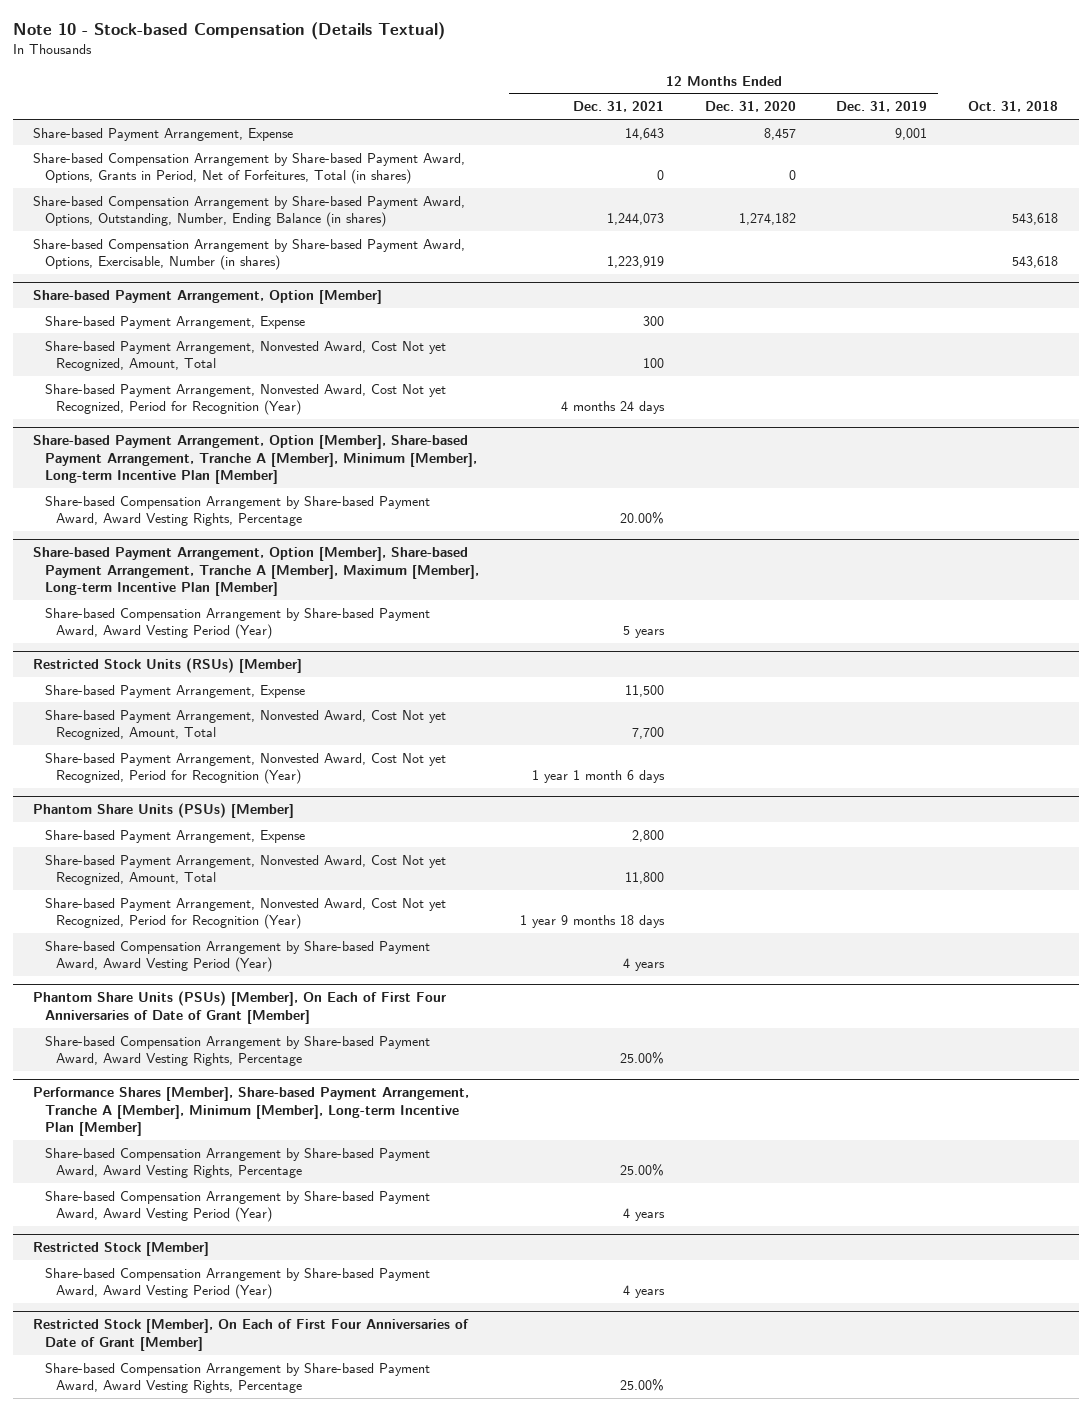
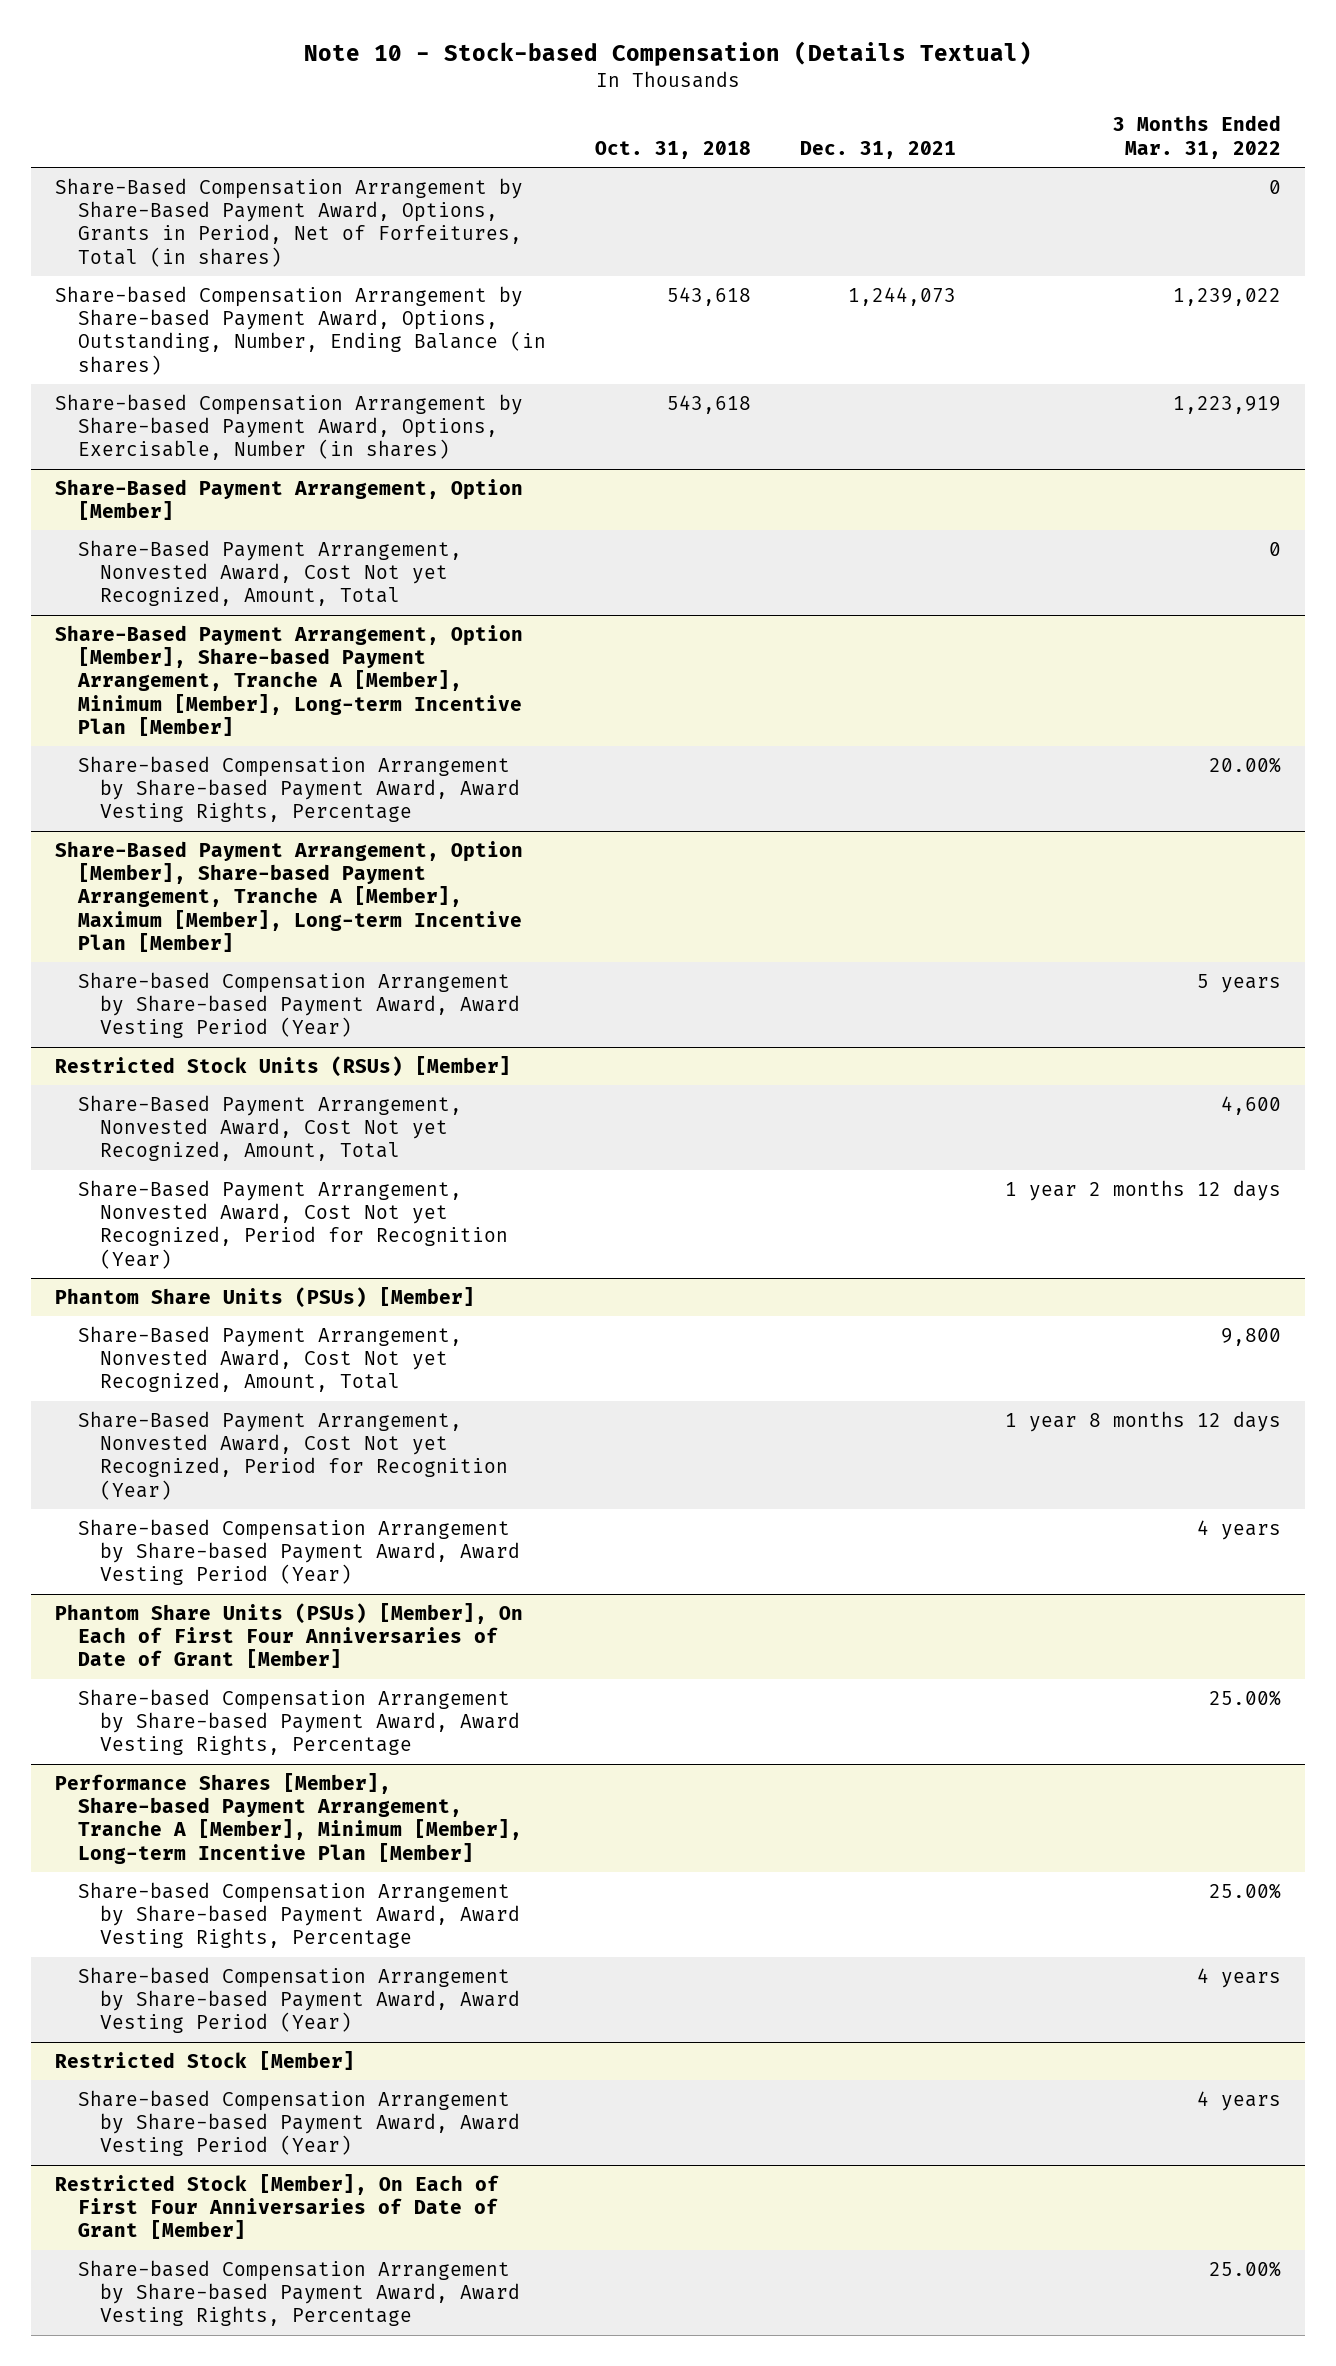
- | 12 Months Ended Dec. 31, 2021 | 12 Months Ended Dec. 31, 2020 | 12 Months Ended Dec. 31, 2019 | Oct. 31, 2018
+ | Oct. 31, 2018 | Dec. 31, 2021 | 3 Months Ended Mar. 31, 2022
- Share-based Payment Arrangement, Expense | 14,643 | 8,457 | 9,001 |
- Share-based Compensation Arrangement by Share-based Payment Award, Options, Grants in Period, Net of Forfeitures, Total (in shares) | 0 | 0 | |
+ Share-Based Compensation Arrangement by Share-Based Payment Award, Options, Grants in Period, Net of Forfeitures, Total (in shares) | | | 0
- Share-based Payment Arrangement, Option [Member]
- Share-based Payment Arrangement, Expense | 300 | | |
- Share-based Payment Arrangement, Nonvested Award, Cost Not yet Recognized, Amount, Total | 100 | | |
- Share-based Payment Arrangement, Nonvested Award, Cost Not yet Recognized, Period for Recognition (Year) | 4 months 24 days | | |
- Share-based Payment Arrangement, Option [Member], Share-based Payment Arrangement, Tranche A [Member], Minimum [Member], Long-term Incentive Plan [Member]
+ Share-Based Payment Arrangement, Option [Member]
+ Share-Based Payment Arrangement, Nonvested Award, Cost Not yet Recognized, Amount, Total | | | 0
+ Share-Based Payment Arrangement, Option [Member], Share-based Payment Arrangement, Tranche A [Member], Minimum [Member], Long-term Incentive Plan [Member]
- Share-based Payment Arrangement, Option [Member], Share-based Payment Arrangement, Tranche A [Member], Maximum [Member], Long-term Incentive Plan [Member]
+ Share-Based Payment Arrangement, Option [Member], Share-based Payment Arrangement, Tranche A [Member], Maximum [Member], Long-term Incentive Plan [Member]
@ Restricted Stock Units (RSUs) [Member]
- Share-based Payment Arrangement, Expense | 11,500 | | |
- Share-based Payment Arrangement, Nonvested Award, Cost Not yet Recognized, Amount, Total | 7,700 | | |
- Share-based Payment Arrangement, Nonvested Award, Cost Not yet Recognized, Period for Recognition (Year) | 1 year 1 month 6 days | | |
+ Share-Based Payment Arrangement, Nonvested Award, Cost Not yet Recognized, Amount, Total | | | 4,600
+ Share-Based Payment Arrangement, Nonvested Award, Cost Not yet Recognized, Period for Recognition (Year) | | | 1 year 2 months 12 days
@ Phantom Share Units (PSUs) [Member]
- Share-based Payment Arrangement, Expense | 2,800 | | |
- Share-based Payment Arrangement, Nonvested Award, Cost Not yet Recognized, Amount, Total | 11,800 | | |
- Share-based Payment Arrangement, Nonvested Award, Cost Not yet Recognized, Period for Recognition (Year) | 1 year 9 months 18 days | | |
+ Share-Based Payment Arrangement, Nonvested Award, Cost Not yet Recognized, Amount, Total | | | 9,800
+ Share-Based Payment Arrangement, Nonvested Award, Cost Not yet Recognized, Period for Recognition (Year) | | | 1 year 8 months 12 days

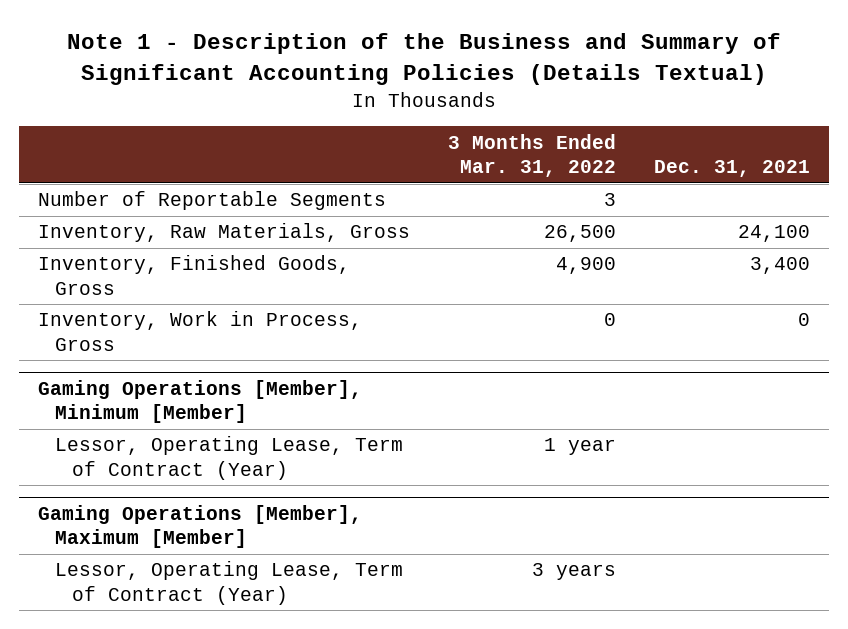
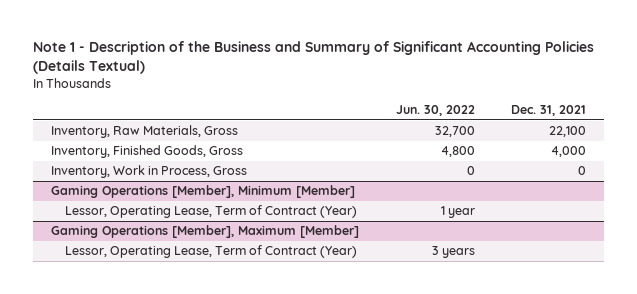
- | 3 Months Ended Mar. 31, 2022 | Dec. 31, 2021
+ | Jun. 30, 2022 | Dec. 31, 2021
- Number of Reportable Segments | 3 |
- Inventory, Raw Materials, Gross | 26,500 | 24,100
- Inventory, Finished Goods, Gross | 4,900 | 3,400
+ Inventory, Raw Materials, Gross | 32,700 | 22,100
+ Inventory, Finished Goods, Gross | 4,800 | 4,000

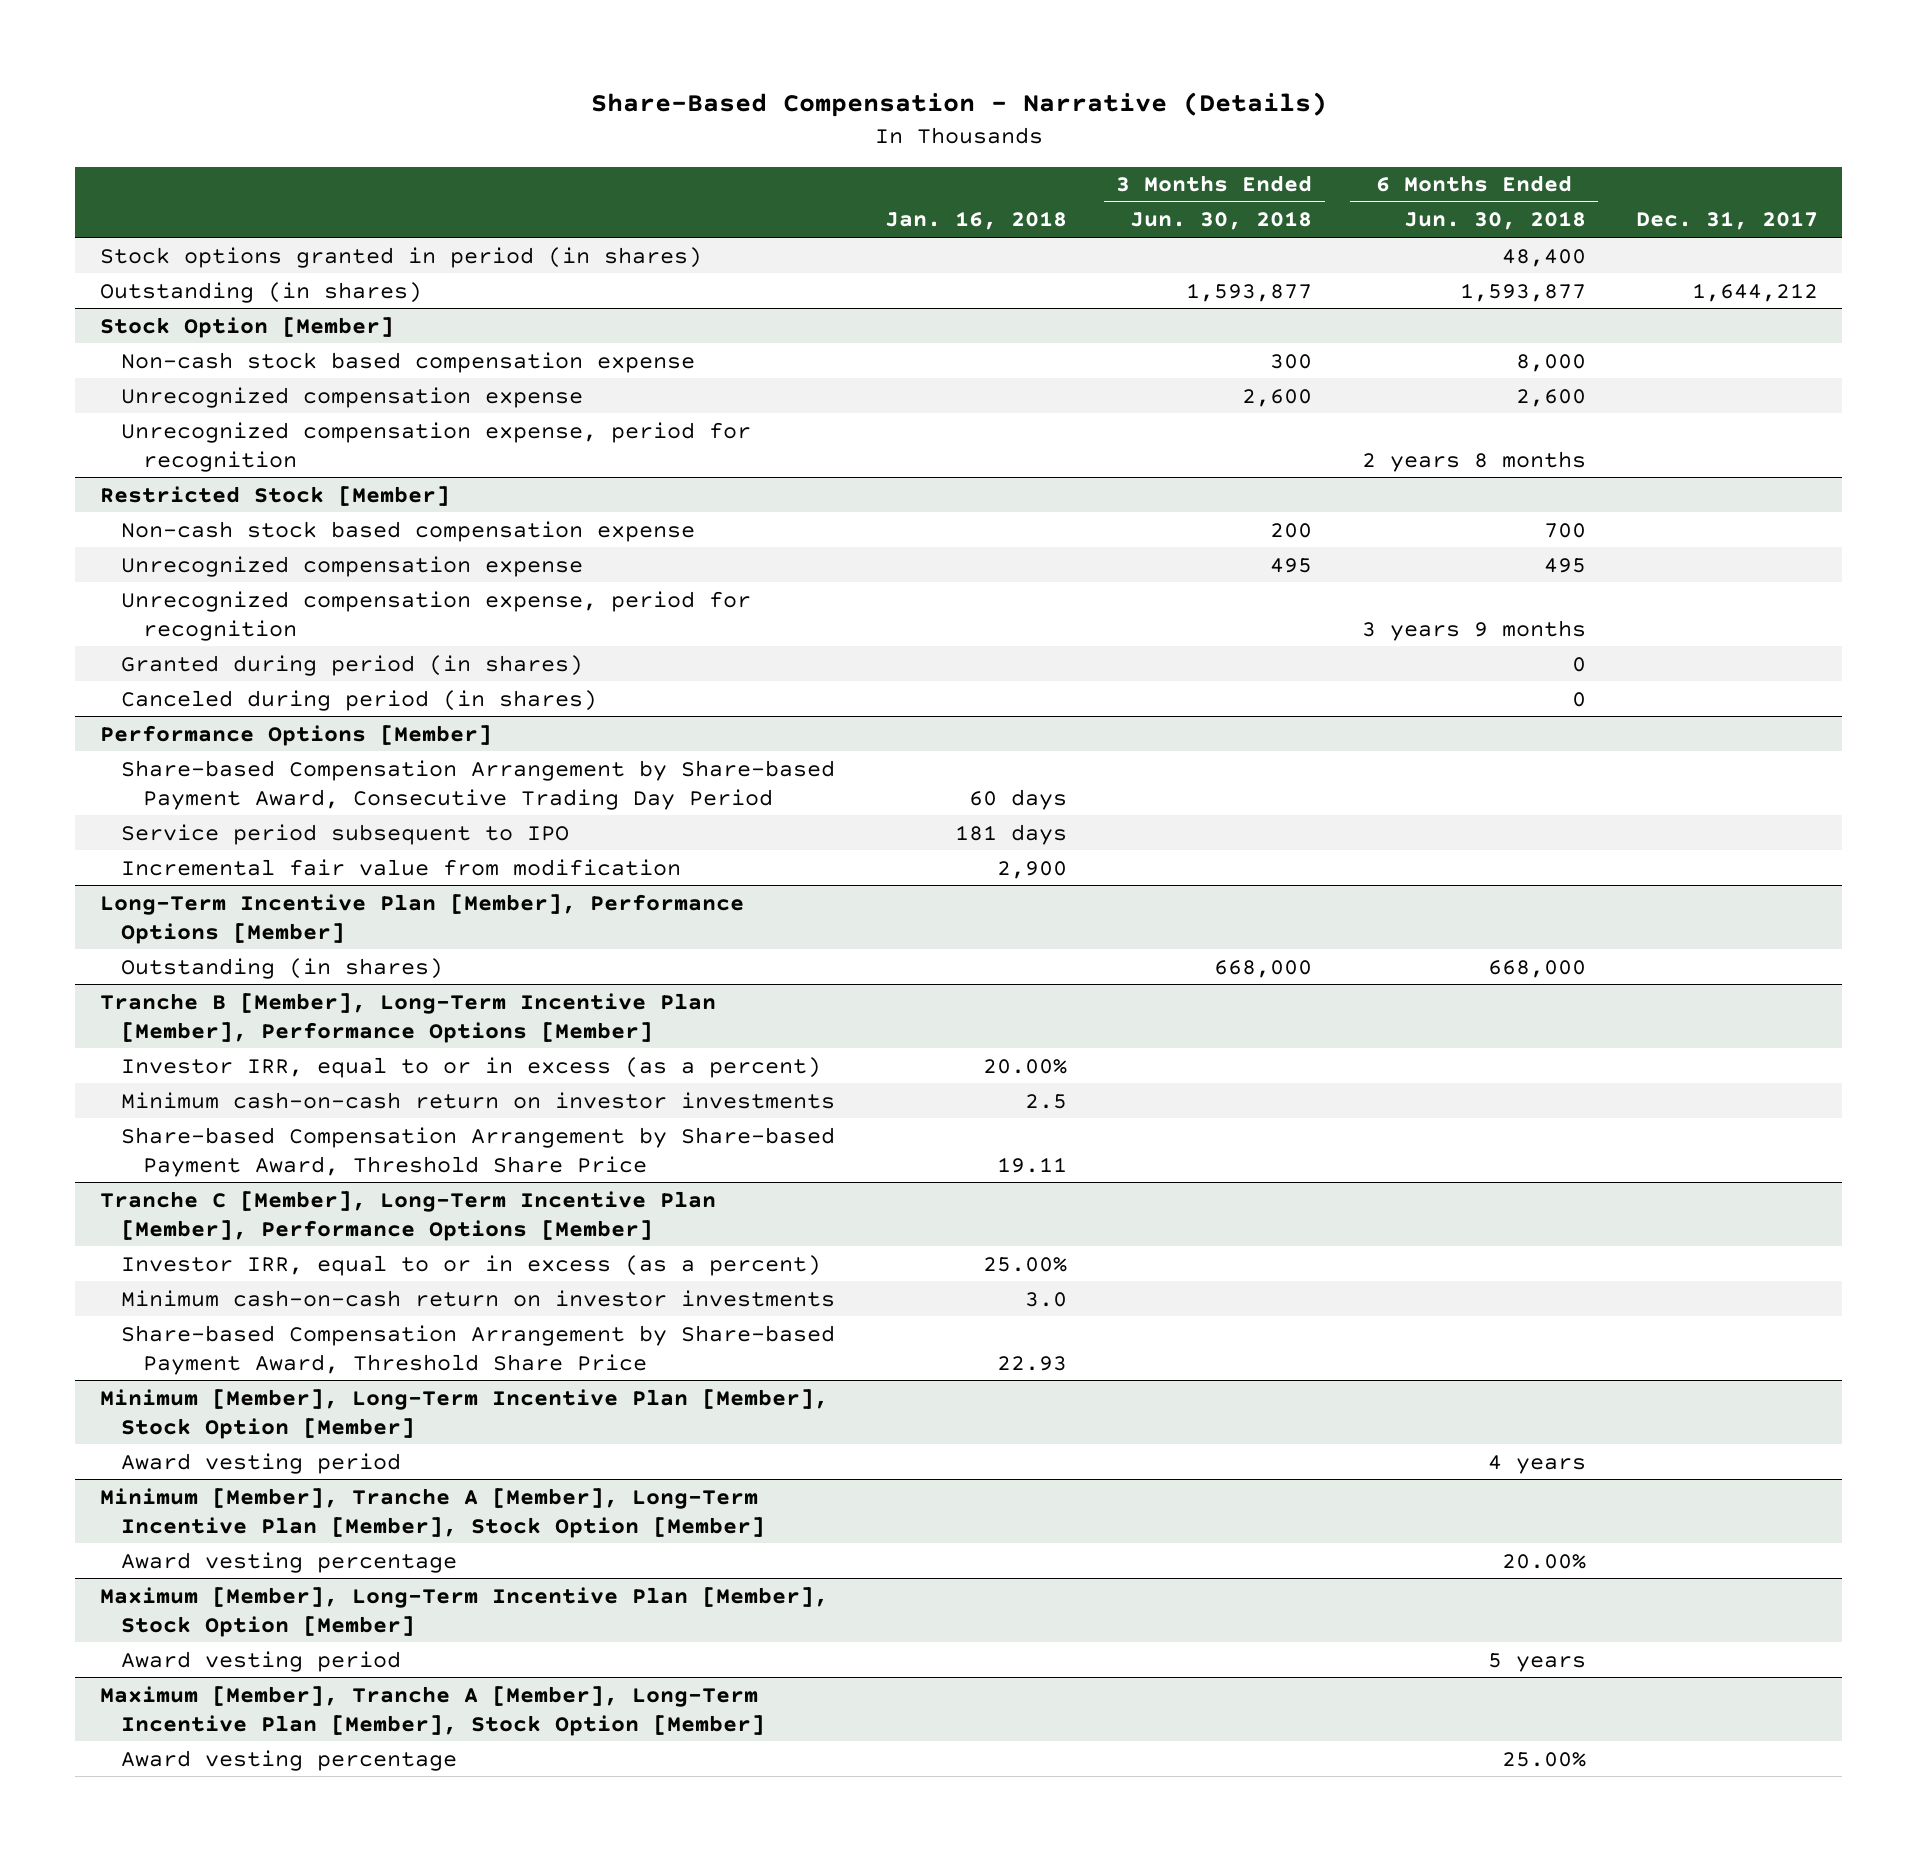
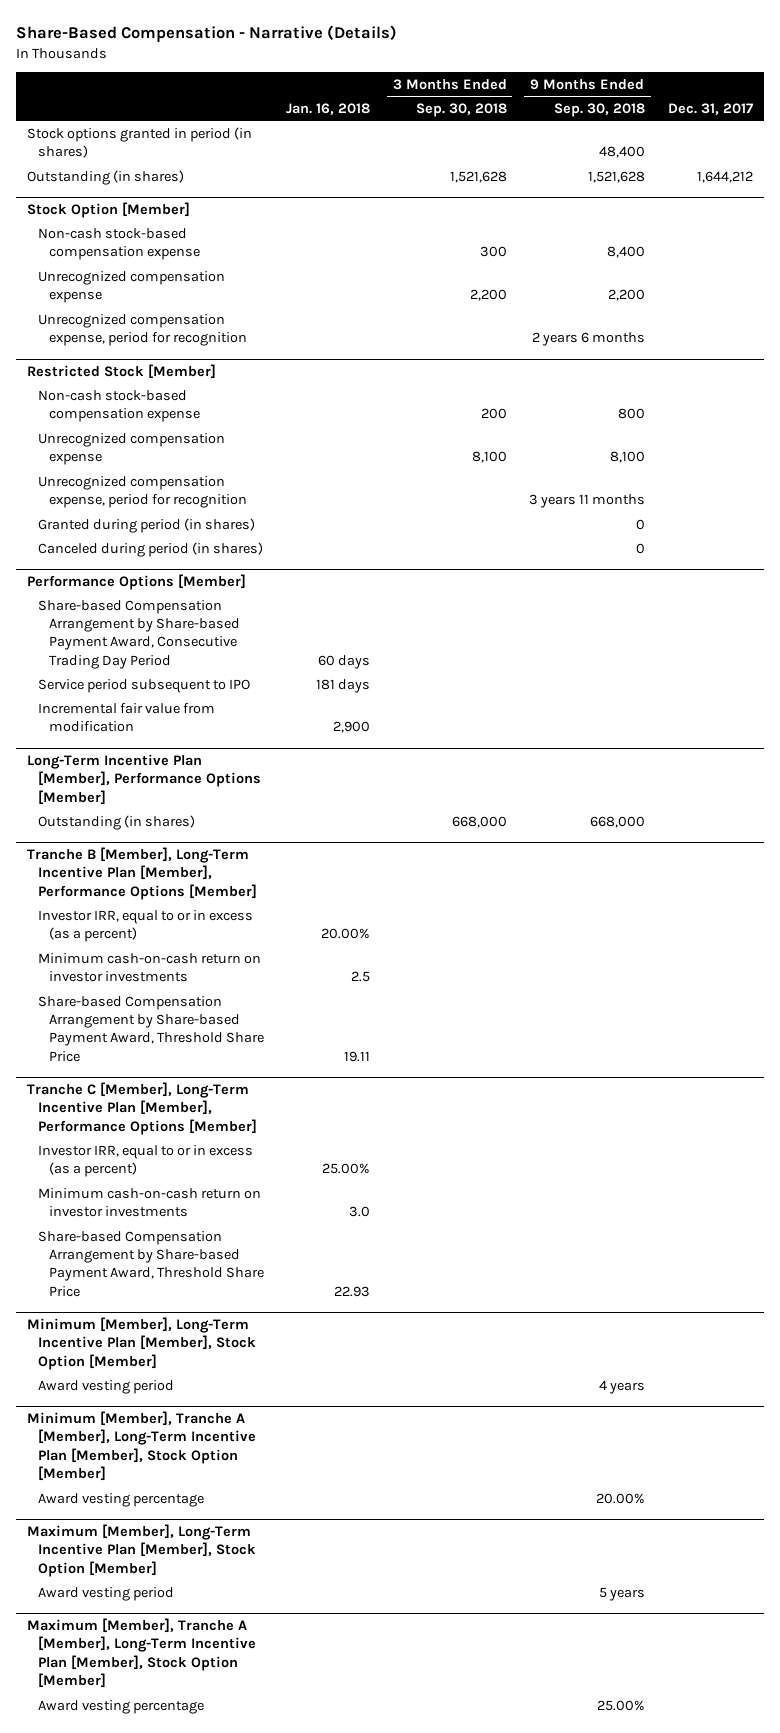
- | Jan. 16, 2018 | 3 Months Ended Jun. 30, 2018 | 6 Months Ended Jun. 30, 2018 | Dec. 31, 2017
+ | Jan. 16, 2018 | 3 Months Ended Sep. 30, 2018 | 9 Months Ended Sep. 30, 2018 | Dec. 31, 2017
@ Stock Option [Member]
- Non-cash stock based compensation expense | | 300 | 8,000 |
+ Non-cash stock-based compensation expense | | 300 | 8,400 |
@ Restricted Stock [Member]
- Non-cash stock based compensation expense | | 200 | 700 |
+ Non-cash stock-based compensation expense | | 200 | 800 |

